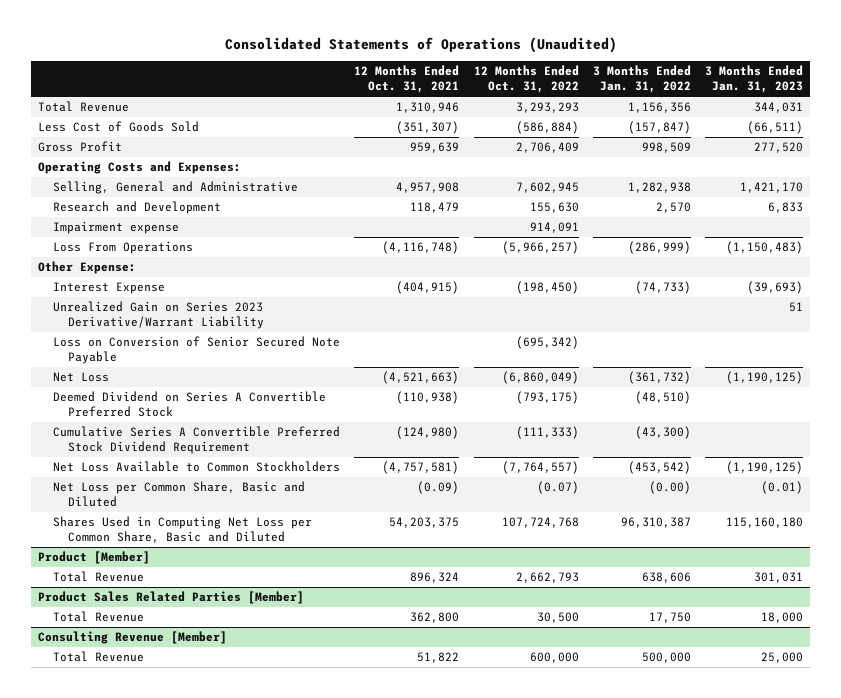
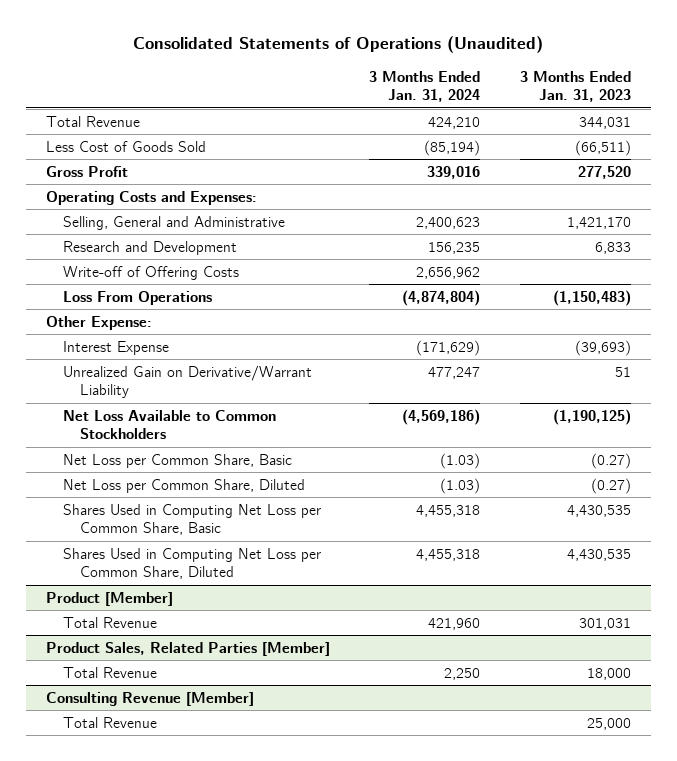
- | 12 Months Ended Oct. 31, 2021 | 12 Months Ended Oct. 31, 2022 | 3 Months Ended Jan. 31, 2022 | 3 Months Ended Jan. 31, 2023
+ | 3 Months Ended Jan. 31, 2024 | 3 Months Ended Jan. 31, 2023
- Impairment expense | | 914,091 | |
+ Write-off of Offering Costs | 2,656,962 |
- Unrealized Gain on Series 2023 Derivative/Warrant Liability | | | | 51
- Loss on Conversion of Senior Secured Note Payable | | (695,342) | |
- Net Loss | (4,521,663) | (6,860,049) | (361,732) | (1,190,125)
- Deemed Dividend on Series A Convertible Preferred Stock | (110,938) | (793,175) | (48,510) |
- Cumulative Series A Convertible Preferred Stock Dividend Requirement | (124,980) | (111,333) | (43,300) |
+ Unrealized Gain on Derivative/Warrant Liability | 477,247 | 51
- Net Loss per Common Share, Basic and Diluted | (0.09) | (0.07) | (0.00) | (0.01)
- Shares Used in Computing Net Loss per Common Share, Basic and Diluted | 54,203,375 | 107,724,768 | 96,310,387 | 115,160,180
+ Net Loss per Common Share, Basic | (1.03) | (0.27)
+ Net Loss per Common Share, Diluted | (1.03) | (0.27)
+ Shares Used in Computing Net Loss per Common Share, Basic | 4,455,318 | 4,430,535
+ Shares Used in Computing Net Loss per Common Share, Diluted | 4,455,318 | 4,430,535
- Product Sales Related Parties [Member]
+ Product Sales, Related Parties [Member]

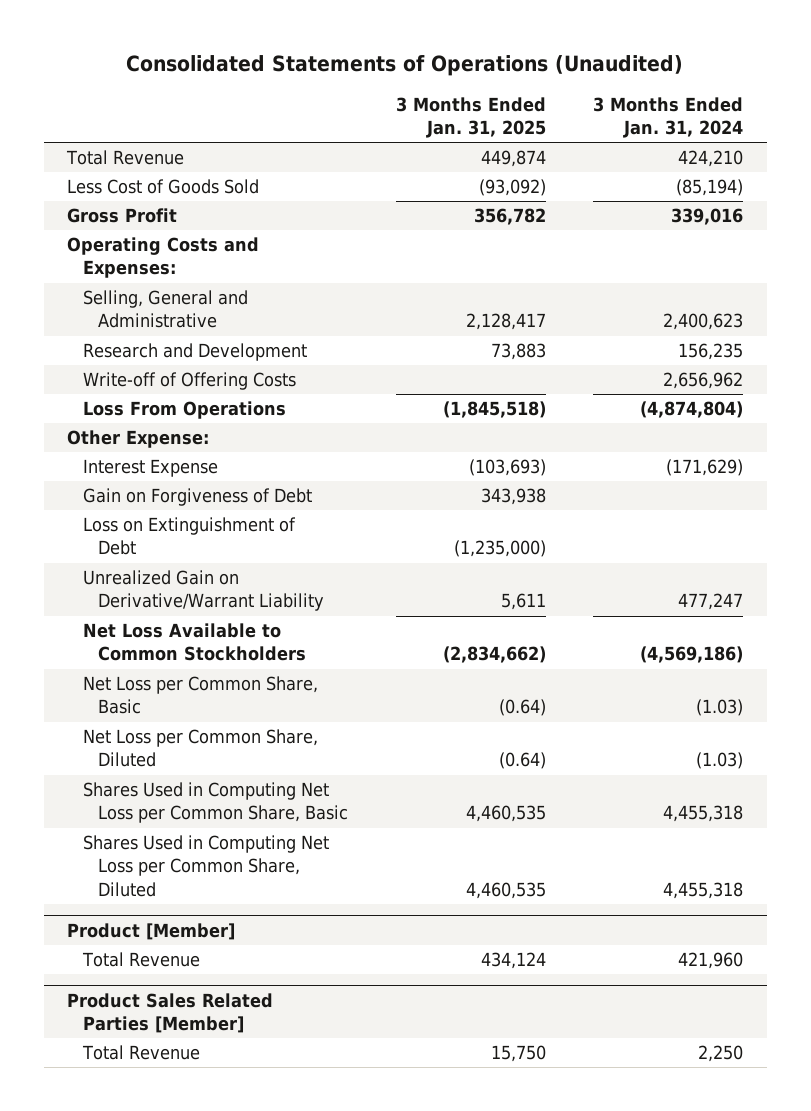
- | 3 Months Ended Jan. 31, 2024 | 3 Months Ended Jan. 31, 2023
+ | 3 Months Ended Jan. 31, 2025 | 3 Months Ended Jan. 31, 2024
+ Gain on Forgiveness of Debt | 343,938 |
+ Loss on Extinguishment of Debt | (1,235,000) |
- Product Sales, Related Parties [Member]
+ Product Sales Related Parties [Member]
- Consulting Revenue [Member]
- Total Revenue | | 25,000

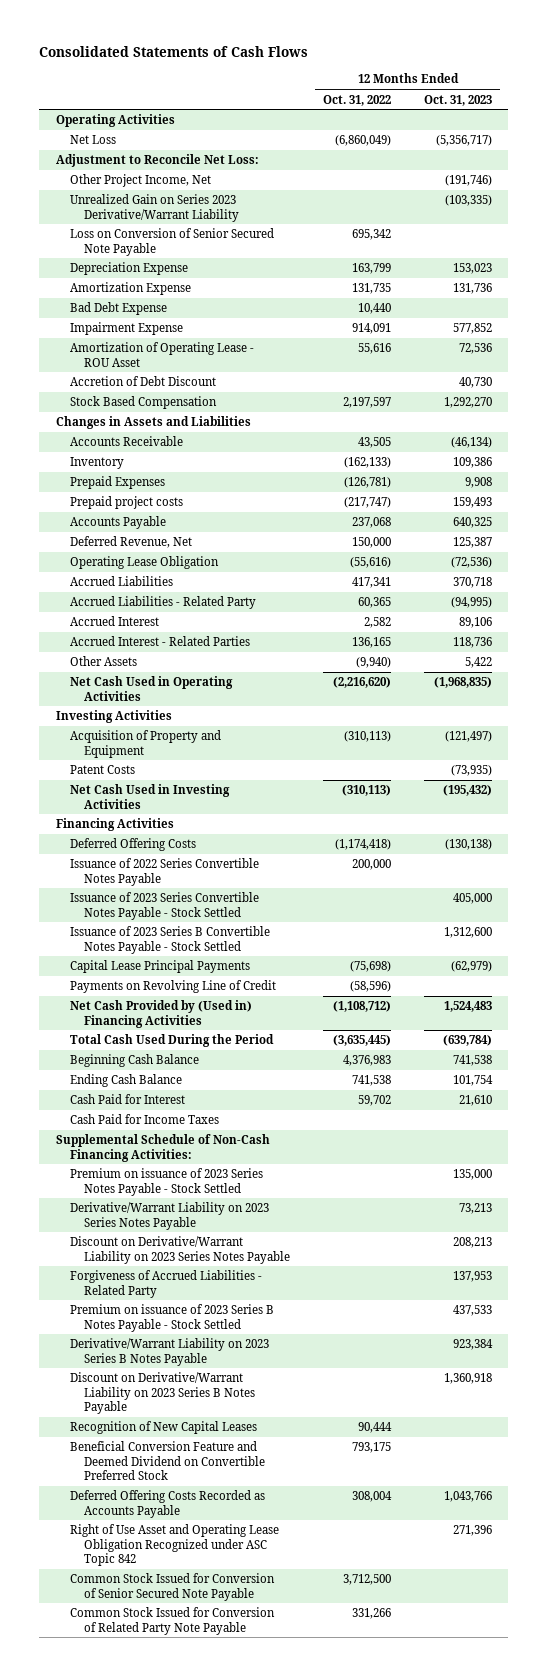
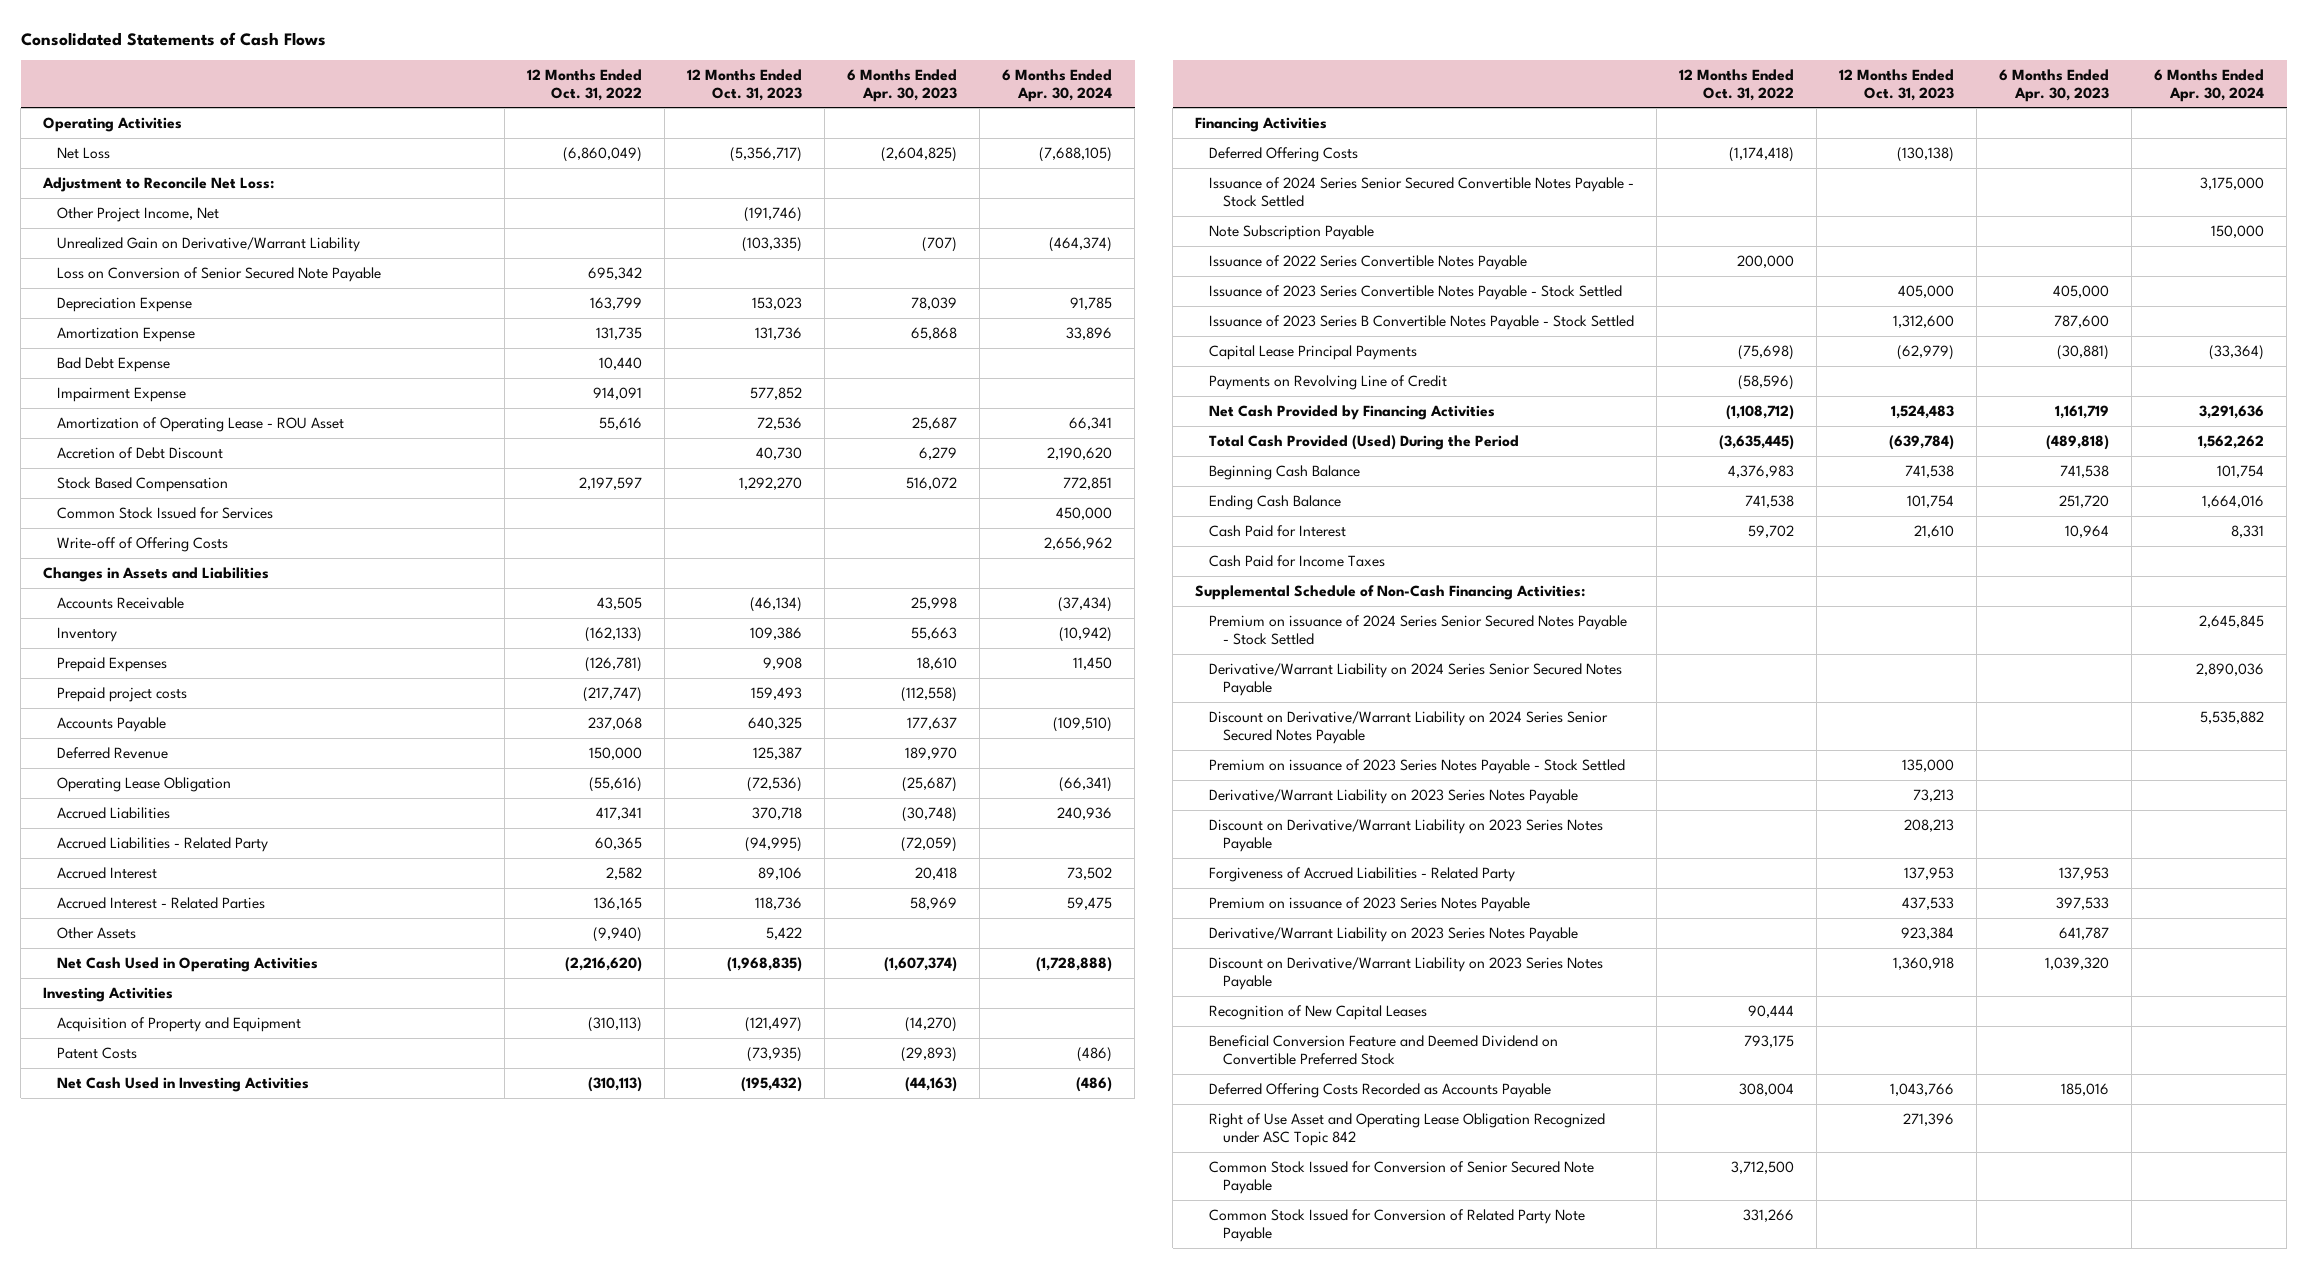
- | 12 Months Ended Oct. 31, 2022 | 12 Months Ended Oct. 31, 2023
+ | 12 Months Ended Oct. 31, 2022 | 12 Months Ended Oct. 31, 2023 | 6 Months Ended Apr. 30, 2023 | 6 Months Ended Apr. 30, 2024
- Unrealized Gain on Series 2023 Derivative/Warrant Liability | | (103,335)
+ Unrealized Gain on Derivative/Warrant Liability | | (103,335) | (707) | (464,374)
+ Common Stock Issued for Services | | | | 450,000
+ Write-off of Offering Costs | | | | 2,656,962
- Deferred Revenue, Net | 150,000 | 125,387
+ Deferred Revenue | 150,000 | 125,387 | 189,970 |
+ Issuance of 2024 Series Senior Secured Convertible Notes Payable - Stock Settled | | | | 3,175,000
+ Note Subscription Payable | | | | 150,000
- Net Cash Provided by (Used in) Financing Activities | (1,108,712) | 1,524,483
- Total Cash Used During the Period | (3,635,445) | (639,784)
+ Net Cash Provided by Financing Activities | (1,108,712) | 1,524,483 | 1,161,719 | 3,291,636
+ Total Cash Provided (Used) During the Period | (3,635,445) | (639,784) | (489,818) | 1,562,262
+ Premium on issuance of 2024 Series Senior Secured Notes Payable - Stock Settled | | | | 2,645,845
+ Derivative/Warrant Liability on 2024 Series Senior Secured Notes Payable | | | | 2,890,036
+ Discount on Derivative/Warrant Liability on 2024 Series Senior Secured Notes Payable | | | | 5,535,882
- Premium on issuance of 2023 Series B Notes Payable - Stock Settled | | 437,533
- Derivative/Warrant Liability on 2023 Series B Notes Payable | | 923,384
- Discount on Derivative/Warrant Liability on 2023 Series B Notes Payable | | 1,360,918
+ Premium on issuance of 2023 Series Notes Payable | | 437,533 | 397,533 |
+ Derivative/Warrant Liability on 2023 Series Notes Payable | | 923,384 | 641,787 |
+ Discount on Derivative/Warrant Liability on 2023 Series Notes Payable | | 1,360,918 | 1,039,320 |

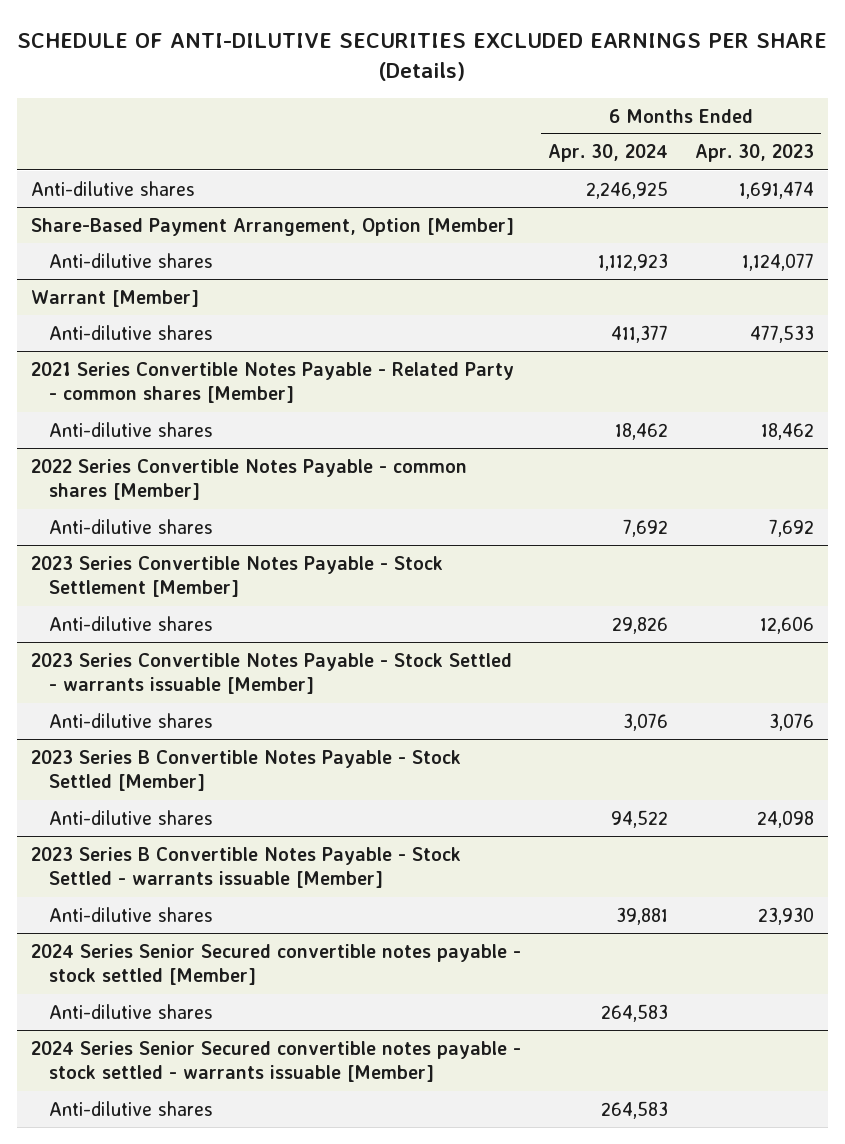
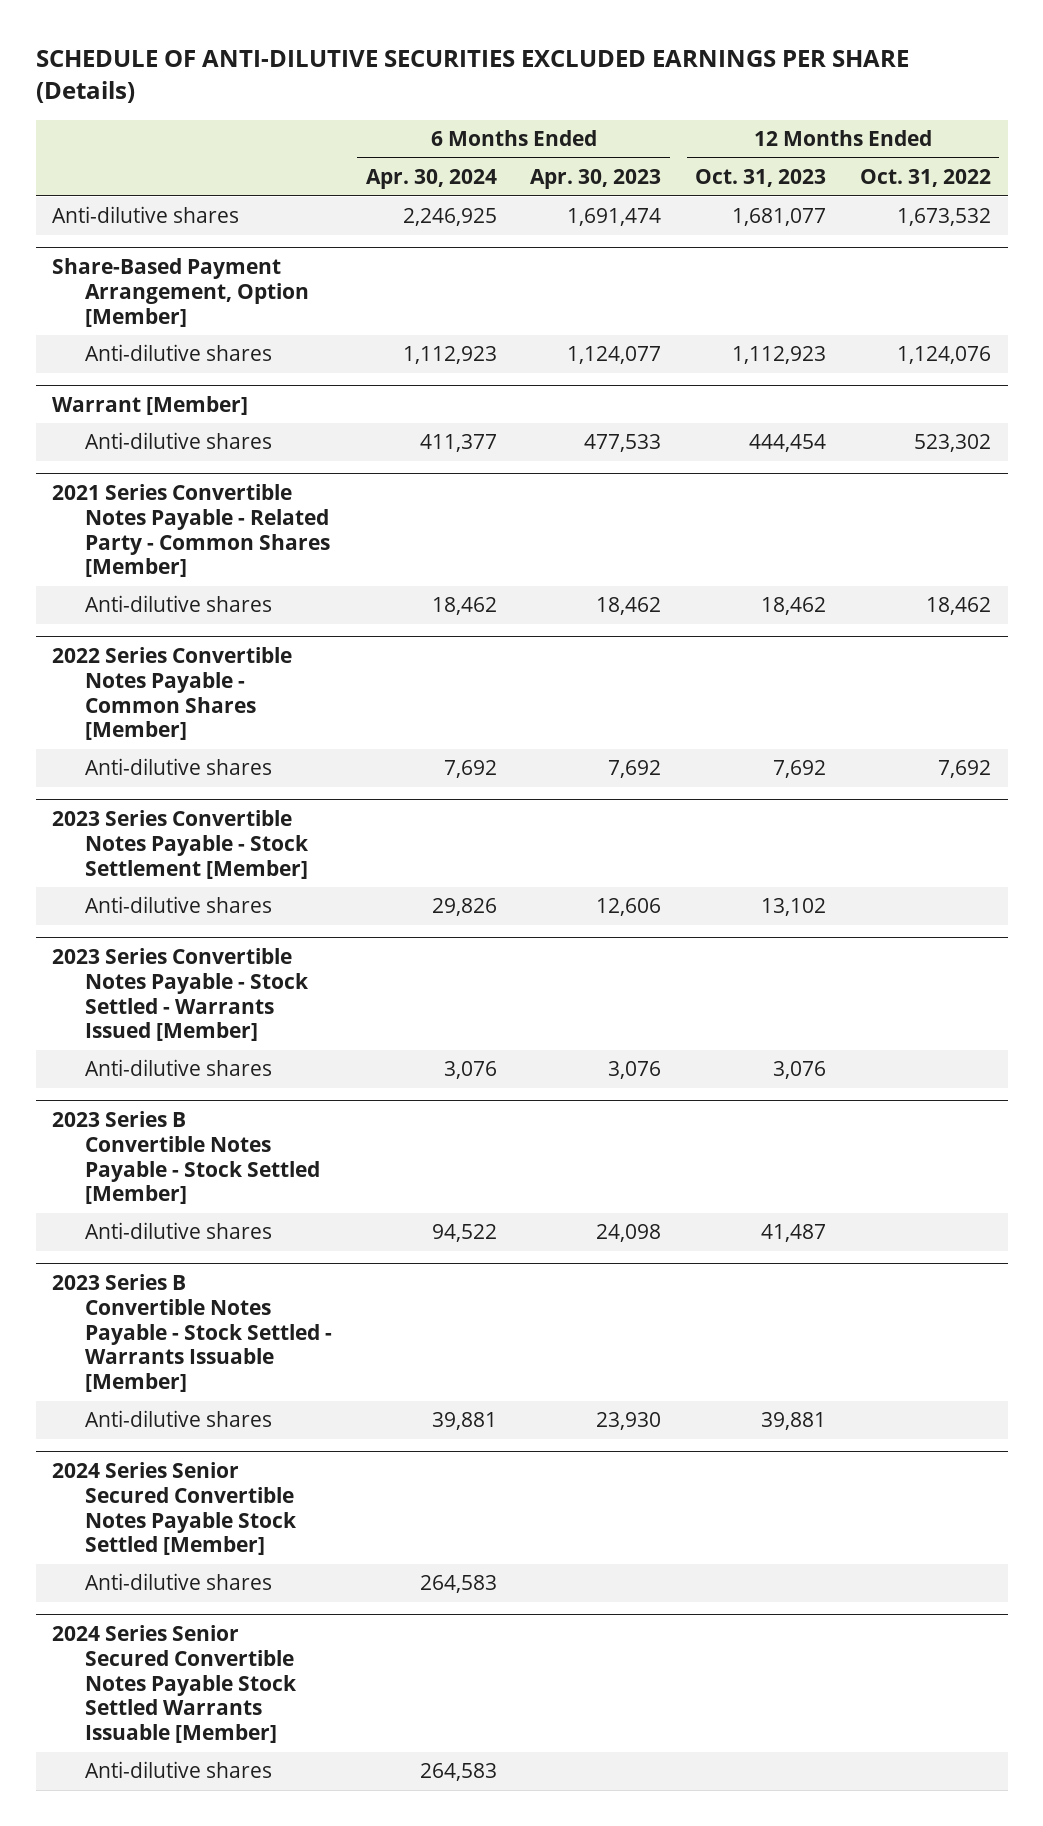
- | 6 Months Ended Apr. 30, 2024 | 6 Months Ended Apr. 30, 2023
+ | 6 Months Ended Apr. 30, 2024 | 6 Months Ended Apr. 30, 2023 | 12 Months Ended Oct. 31, 2023 | 12 Months Ended Oct. 31, 2022
- 2021 Series Convertible Notes Payable - Related Party - common shares [Member]
+ 2021 Series Convertible Notes Payable - Related Party - Common Shares [Member]
- 2022 Series Convertible Notes Payable - common shares [Member]
+ 2022 Series Convertible Notes Payable - Common Shares [Member]
- 2023 Series Convertible Notes Payable - Stock Settled - warrants issuable [Member]
+ 2023 Series Convertible Notes Payable - Stock Settled - Warrants Issued [Member]
- 2023 Series B Convertible Notes Payable - Stock Settled - warrants issuable [Member]
+ 2023 Series B Convertible Notes Payable - Stock Settled - Warrants Issuable [Member]
- 2024 Series Senior Secured convertible notes payable - stock settled [Member]
+ 2024 Series Senior Secured Convertible Notes Payable Stock Settled [Member]
- 2024 Series Senior Secured convertible notes payable - stock settled - warrants issuable [Member]
+ 2024 Series Senior Secured Convertible Notes Payable Stock Settled Warrants Issuable [Member]

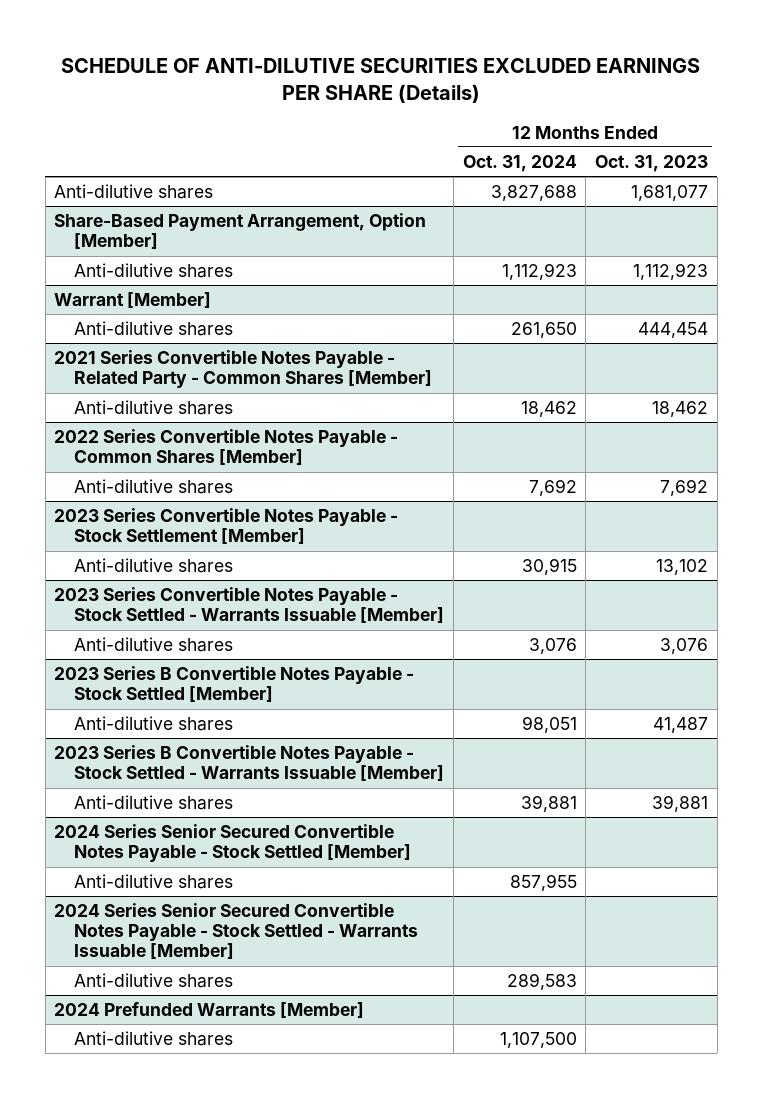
- | 6 Months Ended Apr. 30, 2024 | 6 Months Ended Apr. 30, 2023 | 12 Months Ended Oct. 31, 2023 | 12 Months Ended Oct. 31, 2022
+ | 12 Months Ended Oct. 31, 2024 | 12 Months Ended Oct. 31, 2023
- 2023 Series Convertible Notes Payable - Stock Settled - Warrants Issued [Member]
+ 2023 Series Convertible Notes Payable - Stock Settled - Warrants Issuable [Member]
- 2024 Series Senior Secured Convertible Notes Payable Stock Settled [Member]
+ 2024 Series Senior Secured Convertible Notes Payable - Stock Settled [Member]
- 2024 Series Senior Secured Convertible Notes Payable Stock Settled Warrants Issuable [Member]
+ 2024 Series Senior Secured Convertible Notes Payable - Stock Settled - Warrants Issuable [Member]
+ 2024 Prefunded Warrants [Member]
+ Anti-dilutive shares | 1,107,500 |

